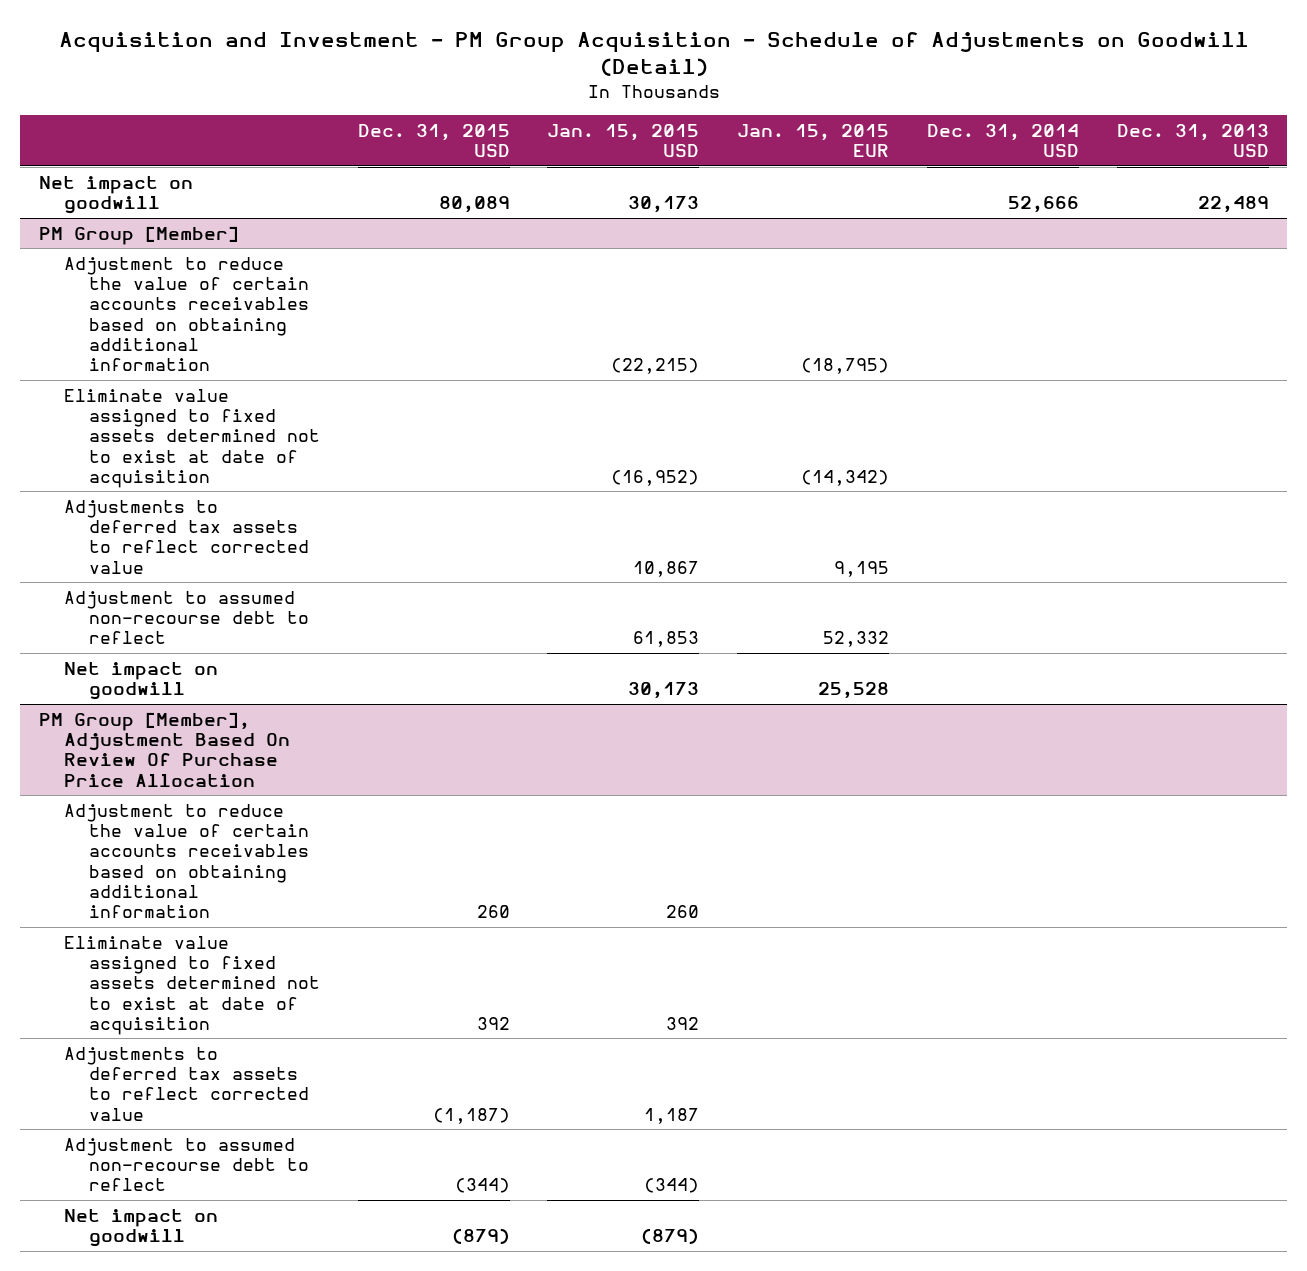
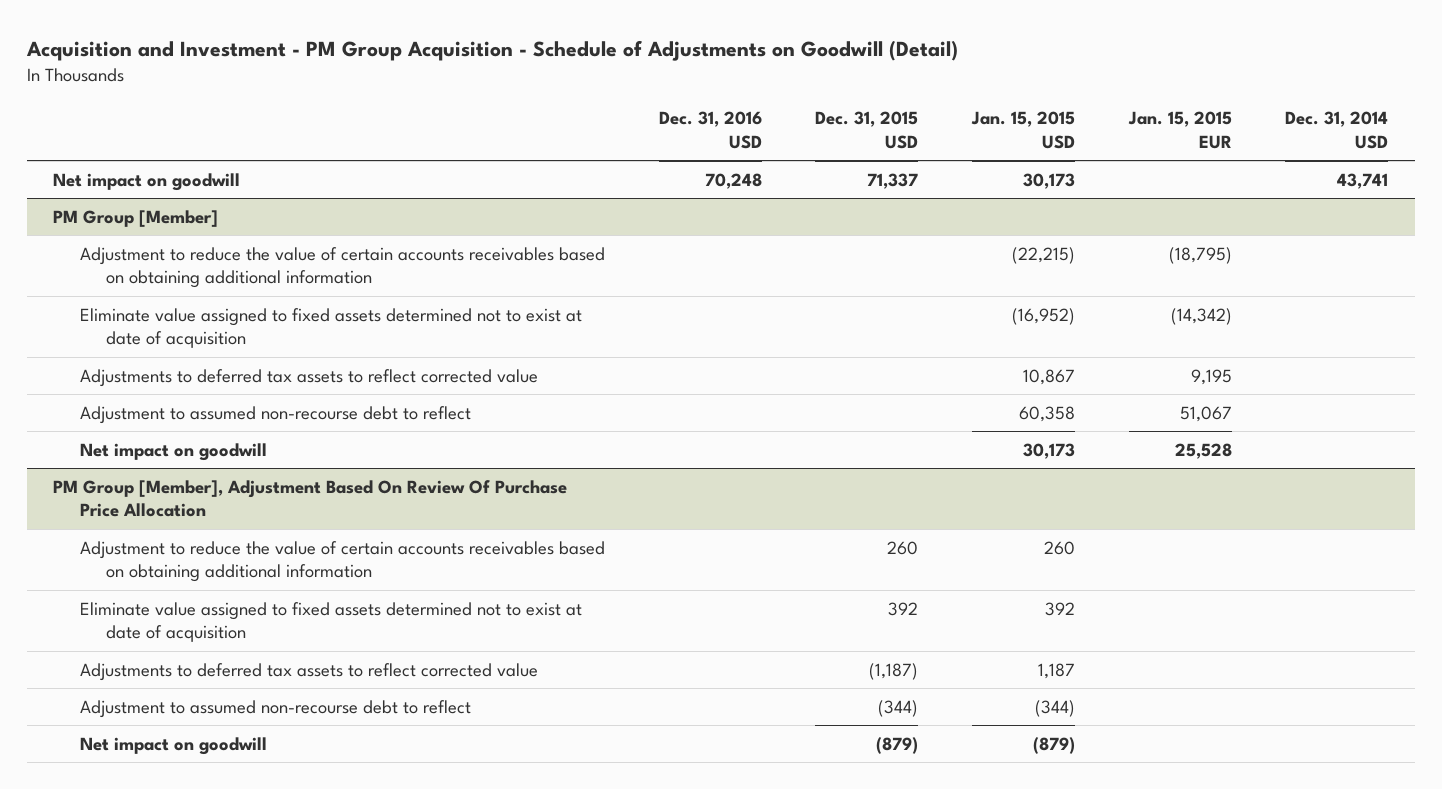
- | Dec. 31, 2015 USD | Jan. 15, 2015 USD | Jan. 15, 2015 EUR | Dec. 31, 2014 USD | Dec. 31, 2013 USD
+ | Dec. 31, 2016 USD | Dec. 31, 2015 USD | Jan. 15, 2015 USD | Jan. 15, 2015 EUR | Dec. 31, 2014 USD
- Net impact on goodwill | 80,089 | 30,173 | | 52,666 | 22,489
+ Net impact on goodwill | 70,248 | 71,337 | 30,173 | | 43,741
@ PM Group [Member]
- Adjustment to assumed non-recourse debt to reflect | | 61,853 | 52,332 | |
+ Adjustment to assumed non-recourse debt to reflect | | | 60,358 | 51,067 |

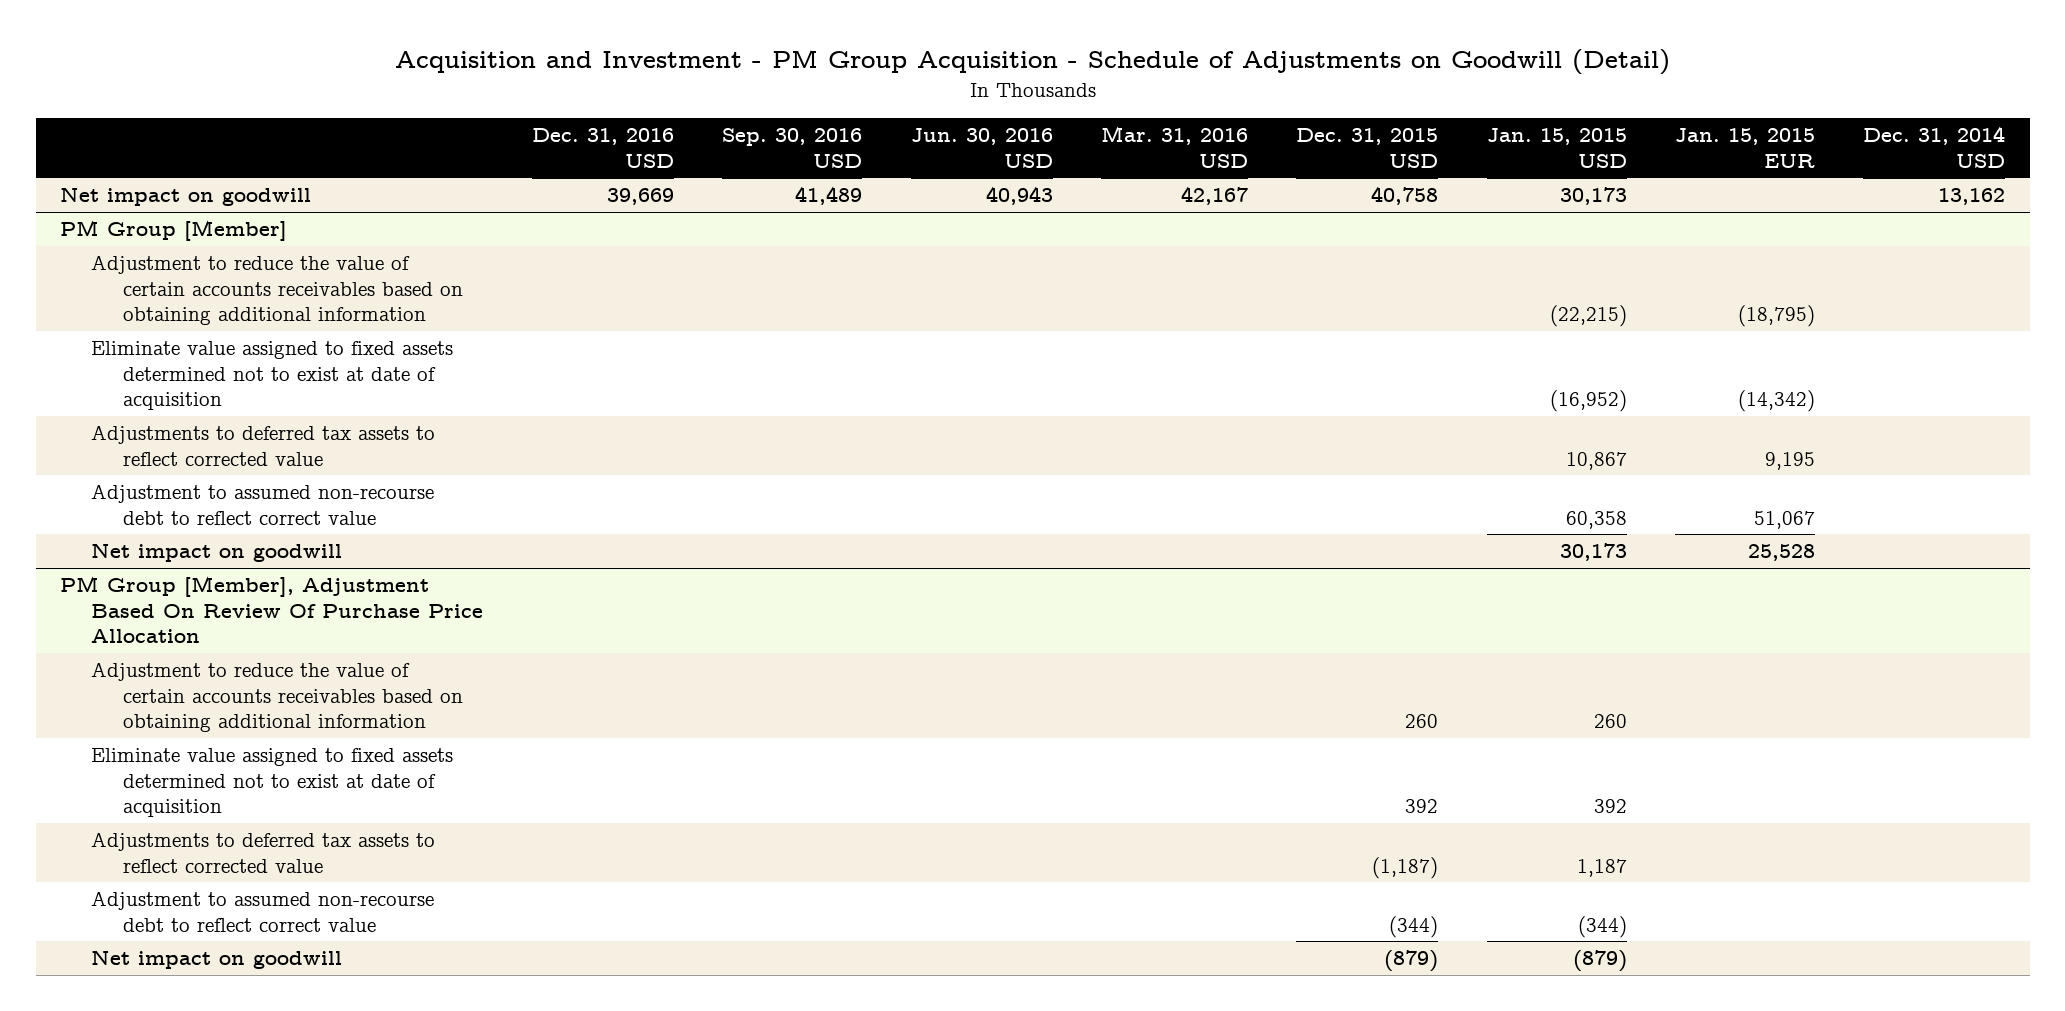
- | Dec. 31, 2016 USD | Dec. 31, 2015 USD | Jan. 15, 2015 USD | Jan. 15, 2015 EUR | Dec. 31, 2014 USD
+ | Dec. 31, 2016 USD | Sep. 30, 2016 USD | Jun. 30, 2016 USD | Mar. 31, 2016 USD | Dec. 31, 2015 USD | Jan. 15, 2015 USD | Jan. 15, 2015 EUR | Dec. 31, 2014 USD
- Net impact on goodwill | 70,248 | 71,337 | 30,173 | | 43,741
+ Net impact on goodwill | 39,669 | 41,489 | 40,943 | 42,167 | 40,758 | 30,173 | | 13,162
@ PM Group [Member]
- Adjustment to assumed non-recourse debt to reflect | | | 60,358 | 51,067 |
+ Adjustment to assumed non-recourse debt to reflect correct value | | | | | | 60,358 | 51,067 |
@ PM Group [Member], Adjustment Based On Review Of Purchase Price Allocation
- Adjustment to assumed non-recourse debt to reflect | | (344) | (344) | |
+ Adjustment to assumed non-recourse debt to reflect correct value | | | | | (344) | (344) | |

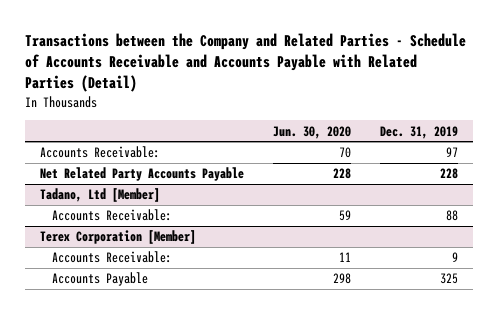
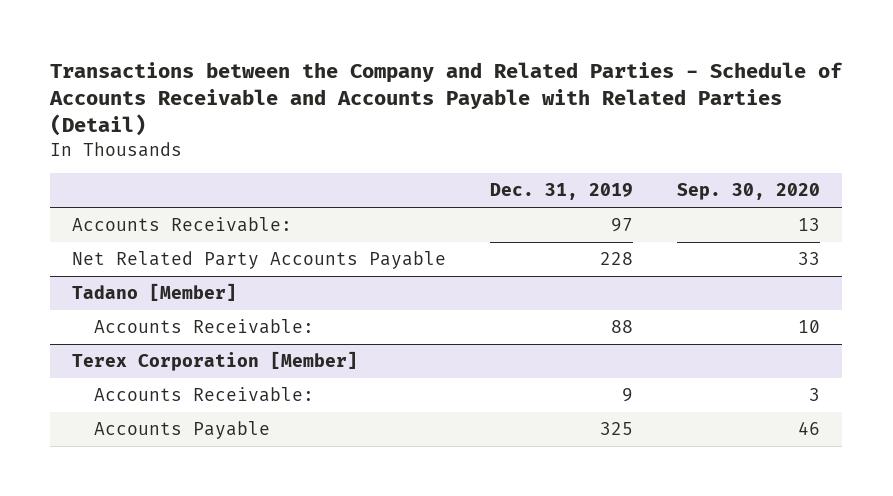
- | Jun. 30, 2020 | Dec. 31, 2019
+ | Dec. 31, 2019 | Sep. 30, 2020
- Tadano, Ltd [Member]
+ Tadano [Member]

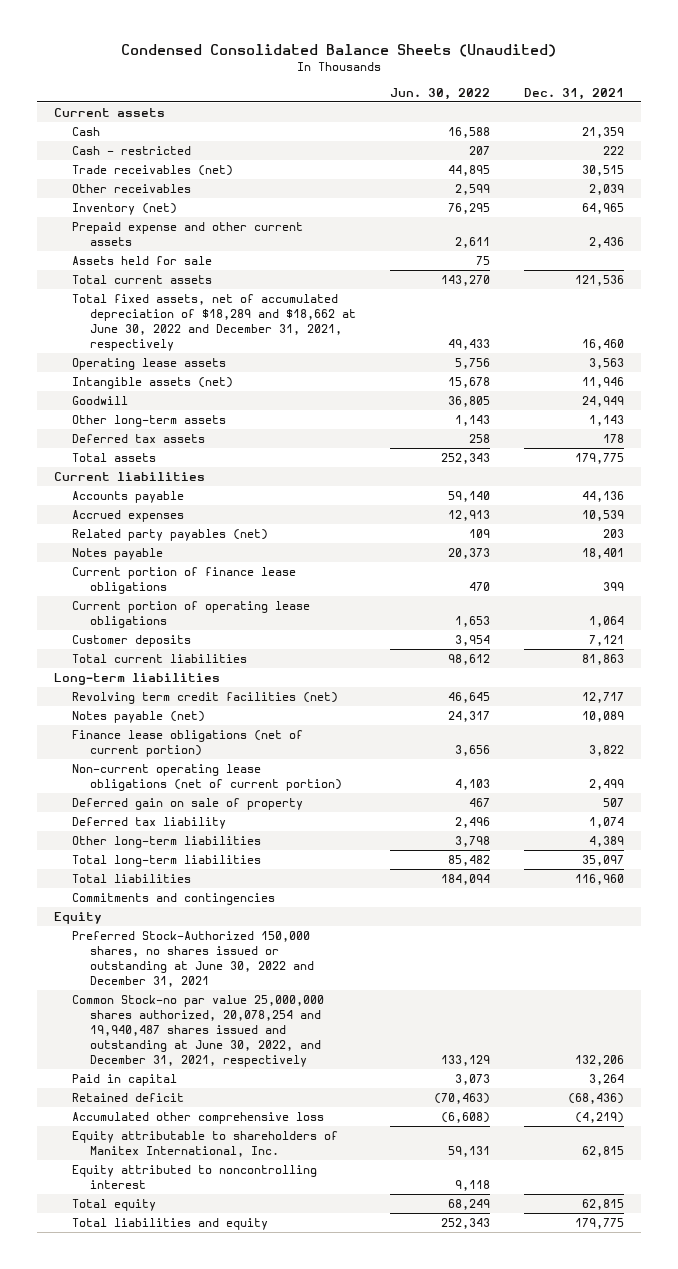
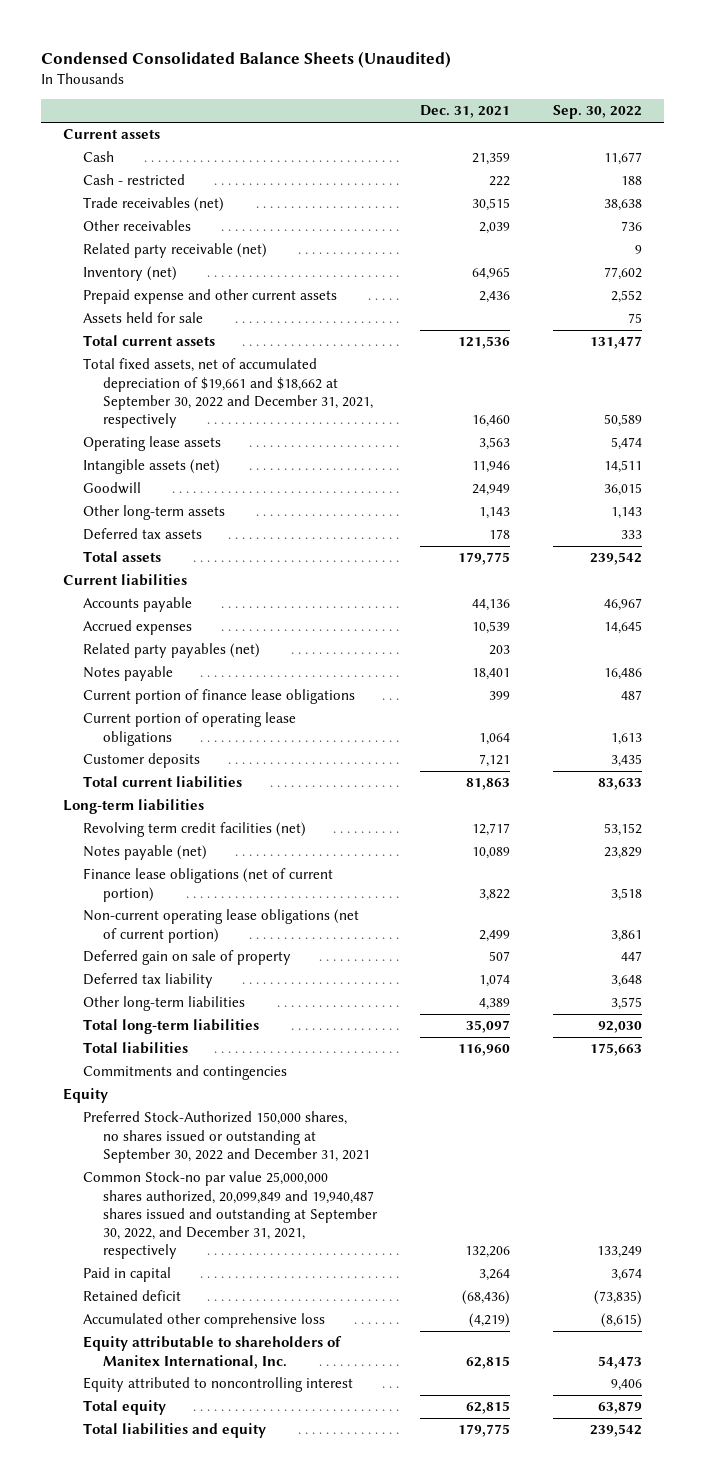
- | Jun. 30, 2022 | Dec. 31, 2021
+ | Dec. 31, 2021 | Sep. 30, 2022
+ Related party receivable (net) | | 9
- Total fixed assets, net of accumulated depreciation of $18,289 and $18,662 at June 30, 2022 and December 31, 2021, respectively | 49,433 | 16,460
+ Total fixed assets, net of accumulated depreciation of $19,661 and $18,662 at September 30, 2022 and December 31, 2021, respectively | 16,460 | 50,589
- Preferred Stock-Authorized 150,000 shares, no shares issued or outstanding at June 30, 2022 and December 31, 2021
- Common Stock-no par value 25,000,000 shares authorized, 20,078,254 and 19,940,487 shares issued and outstanding at June 30, 2022, and December 31, 2021, respectively | 133,129 | 132,206
+ Preferred Stock-Authorized 150,000 shares, no shares issued or outstanding at September 30, 2022 and December 31, 2021
+ Common Stock-no par value 25,000,000 shares authorized, 20,099,849 and 19,940,487 shares issued and outstanding at September 30, 2022, and December 31, 2021, respectively | 132,206 | 133,249

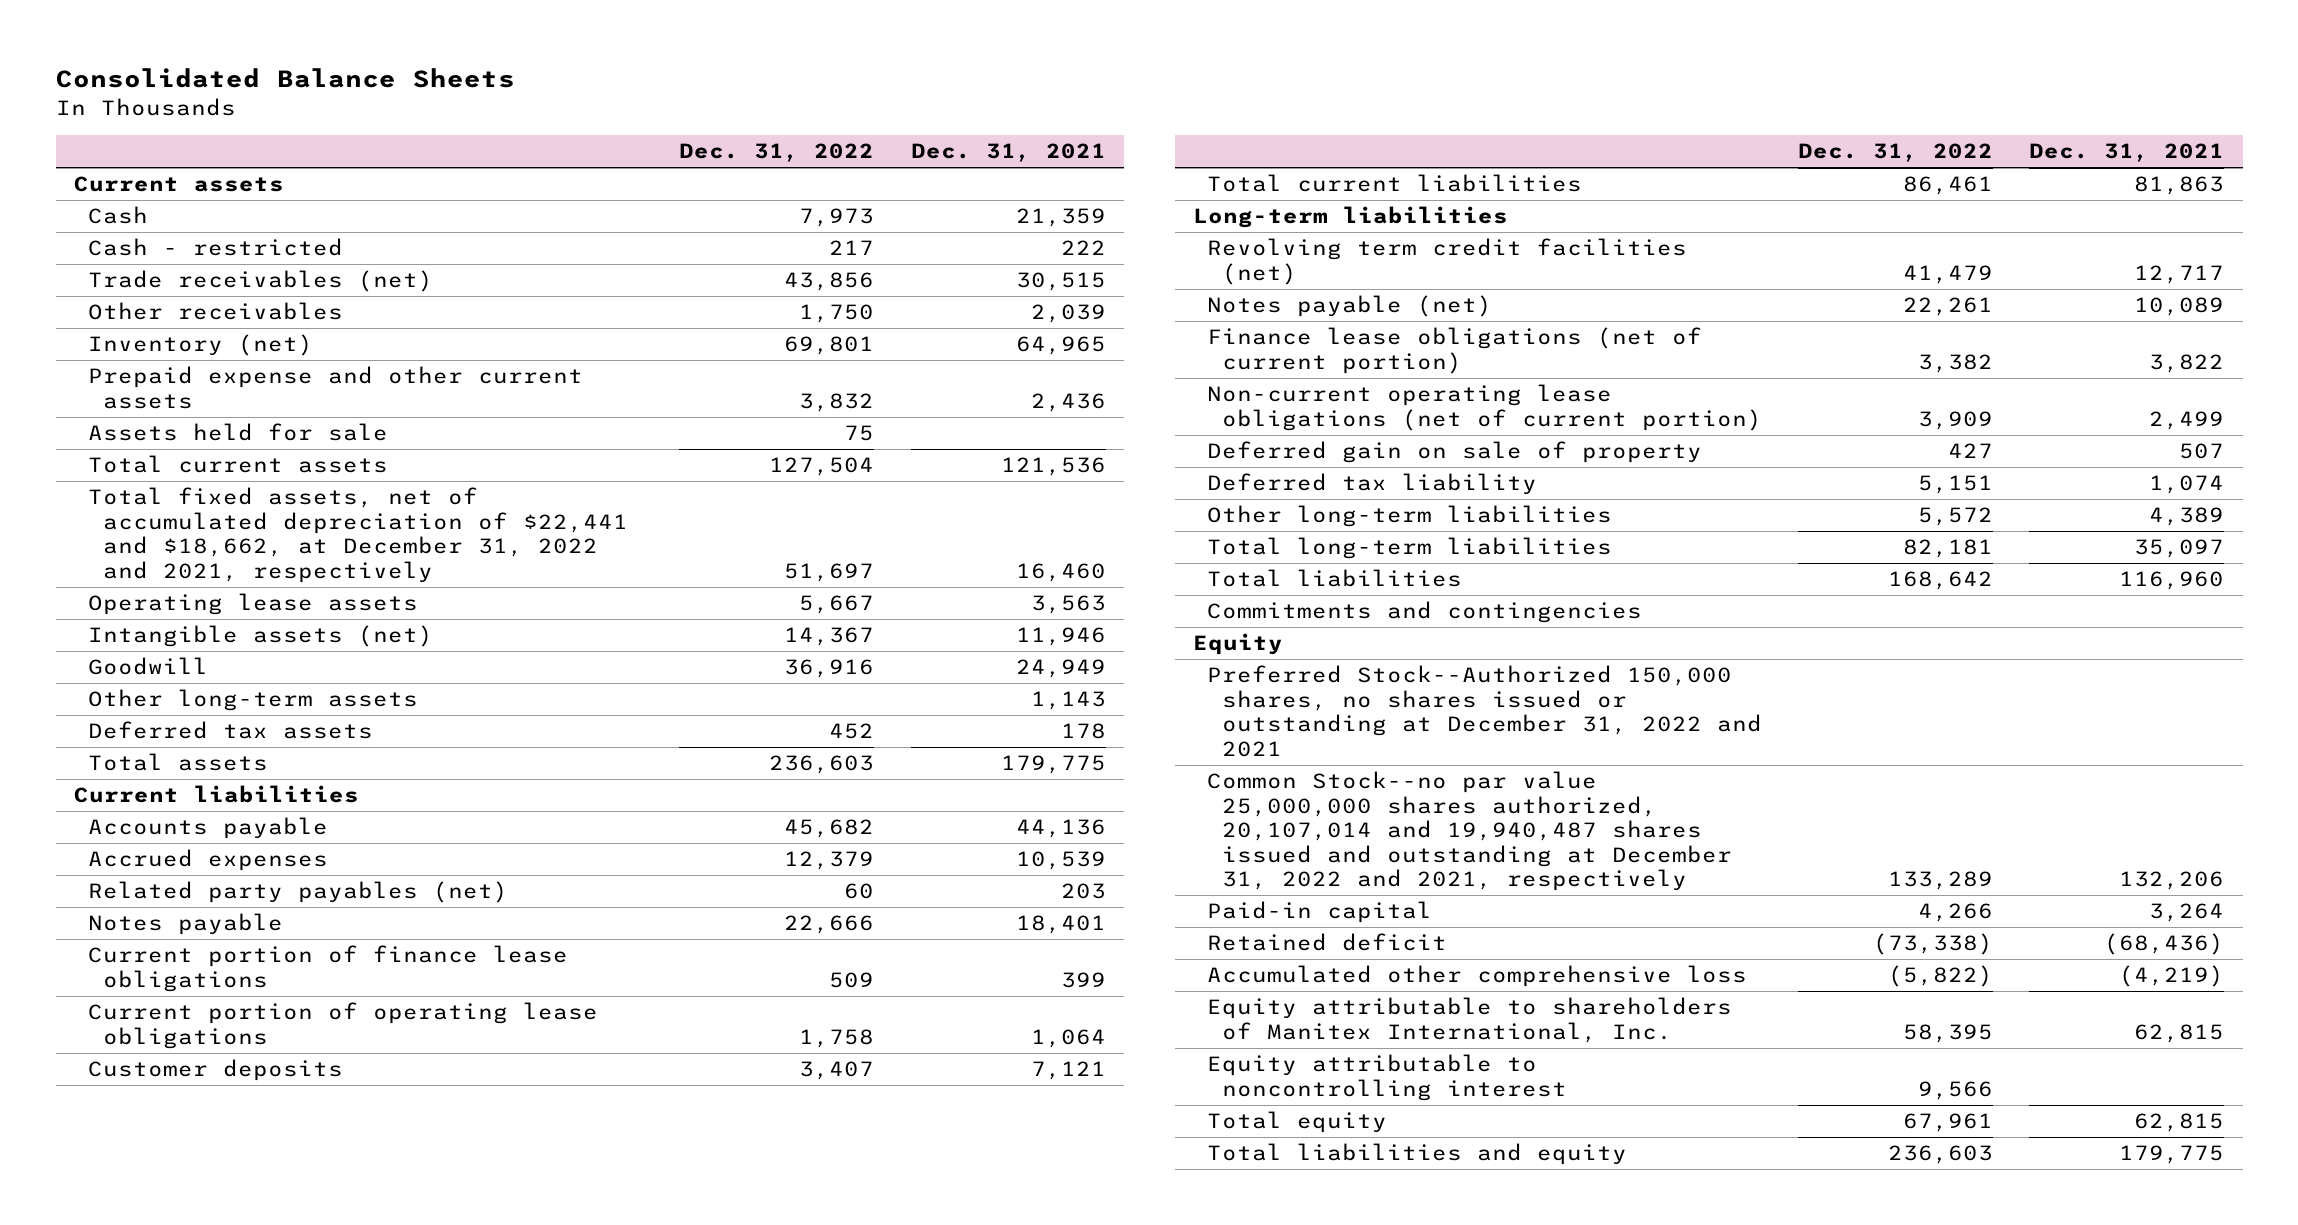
- Condensed Consolidated Balance Sheets (Unaudited)
+ Consolidated Balance Sheets
- | Dec. 31, 2021 | Sep. 30, 2022
+ | Dec. 31, 2022 | Dec. 31, 2021
- Related party receivable (net) | | 9
- Total fixed assets, net of accumulated depreciation of $19,661 and $18,662 at September 30, 2022 and December 31, 2021, respectively | 16,460 | 50,589
+ Total fixed assets, net of accumulated depreciation of $22,441 and $18,662, at December 31, 2022 and 2021, respectively | 51,697 | 16,460
- Preferred Stock-Authorized 150,000 shares, no shares issued or outstanding at September 30, 2022 and December 31, 2021
- Common Stock-no par value 25,000,000 shares authorized, 20,099,849 and 19,940,487 shares issued and outstanding at September 30, 2022, and December 31, 2021, respectively | 132,206 | 133,249
- Paid in capital | 3,264 | 3,674
+ Preferred Stock--Authorized 150,000 shares, no shares issued or outstanding at December 31, 2022 and 2021
+ Common Stock--no par value 25,000,000 shares authorized, 20,107,014 and 19,940,487 shares issued and outstanding at December 31, 2022 and 2021, respectively | 133,289 | 132,206
+ Paid-in capital | 4,266 | 3,264
- Equity attributed to noncontrolling interest | | 9,406
+ Equity attributable to noncontrolling interest | 9,566 |

